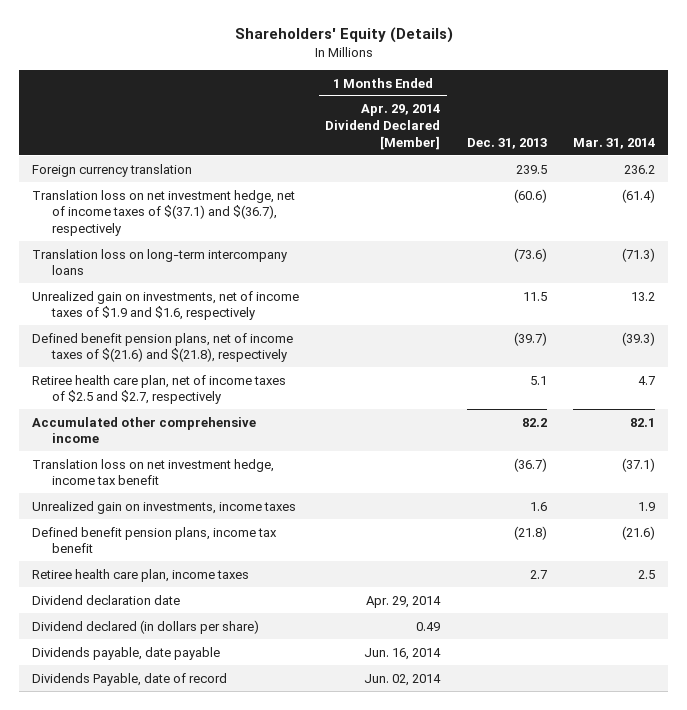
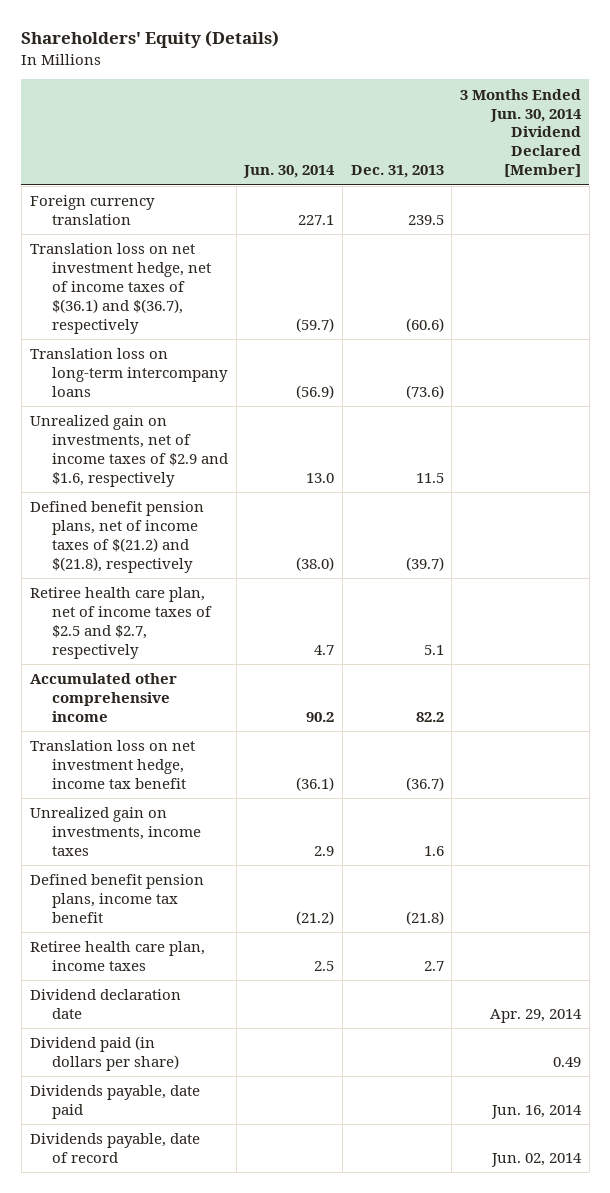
- | 1 Months Ended Apr. 29, 2014 Dividend Declared [Member] | Dec. 31, 2013 | Mar. 31, 2014
+ | Jun. 30, 2014 | Dec. 31, 2013 | 3 Months Ended Jun. 30, 2014 Dividend Declared [Member]
- Translation loss on net investment hedge, net of income taxes of $(37.1) and $(36.7), respectively | | (60.6) | (61.4)
+ Translation loss on net investment hedge, net of income taxes of $(36.1) and $(36.7), respectively | (59.7) | (60.6) |
- Unrealized gain on investments, net of income taxes of $1.9 and $1.6, respectively | | 11.5 | 13.2
- Defined benefit pension plans, net of income taxes of $(21.6) and $(21.8), respectively | | (39.7) | (39.3)
+ Unrealized gain on investments, net of income taxes of $2.9 and $1.6, respectively | 13.0 | 11.5 |
+ Defined benefit pension plans, net of income taxes of $(21.2) and $(21.8), respectively | (38.0) | (39.7) |
- Dividend declared (in dollars per share) | 0.49 | |
- Dividends payable, date payable | Jun. 16, 2014 | |
- Dividends Payable, date of record | Jun. 02, 2014 | |
+ Dividend paid (in dollars per share) | | | 0.49
+ Dividends payable, date paid | | | Jun. 16, 2014
+ Dividends payable, date of record | | | Jun. 02, 2014

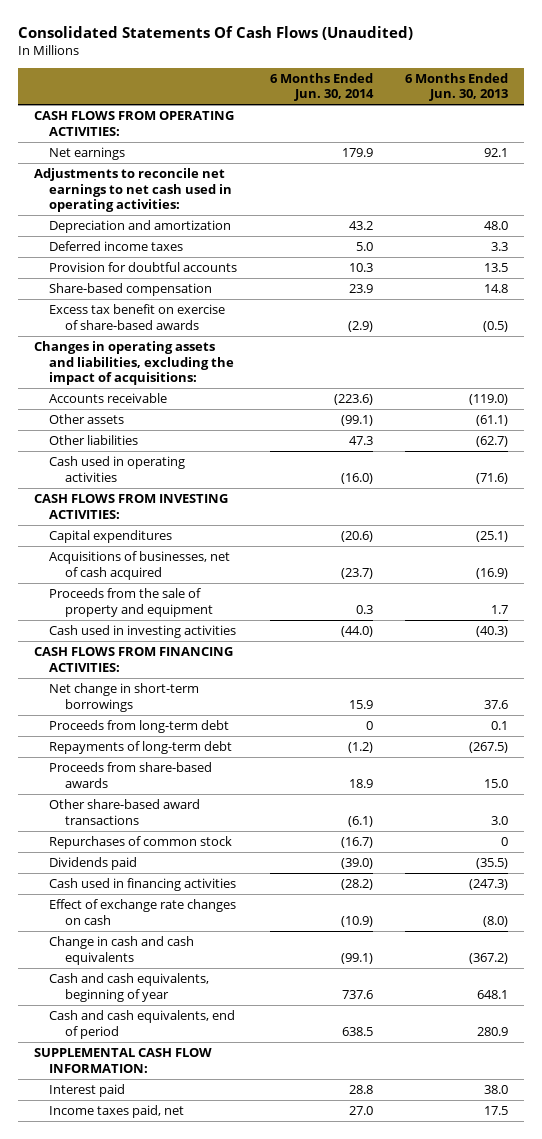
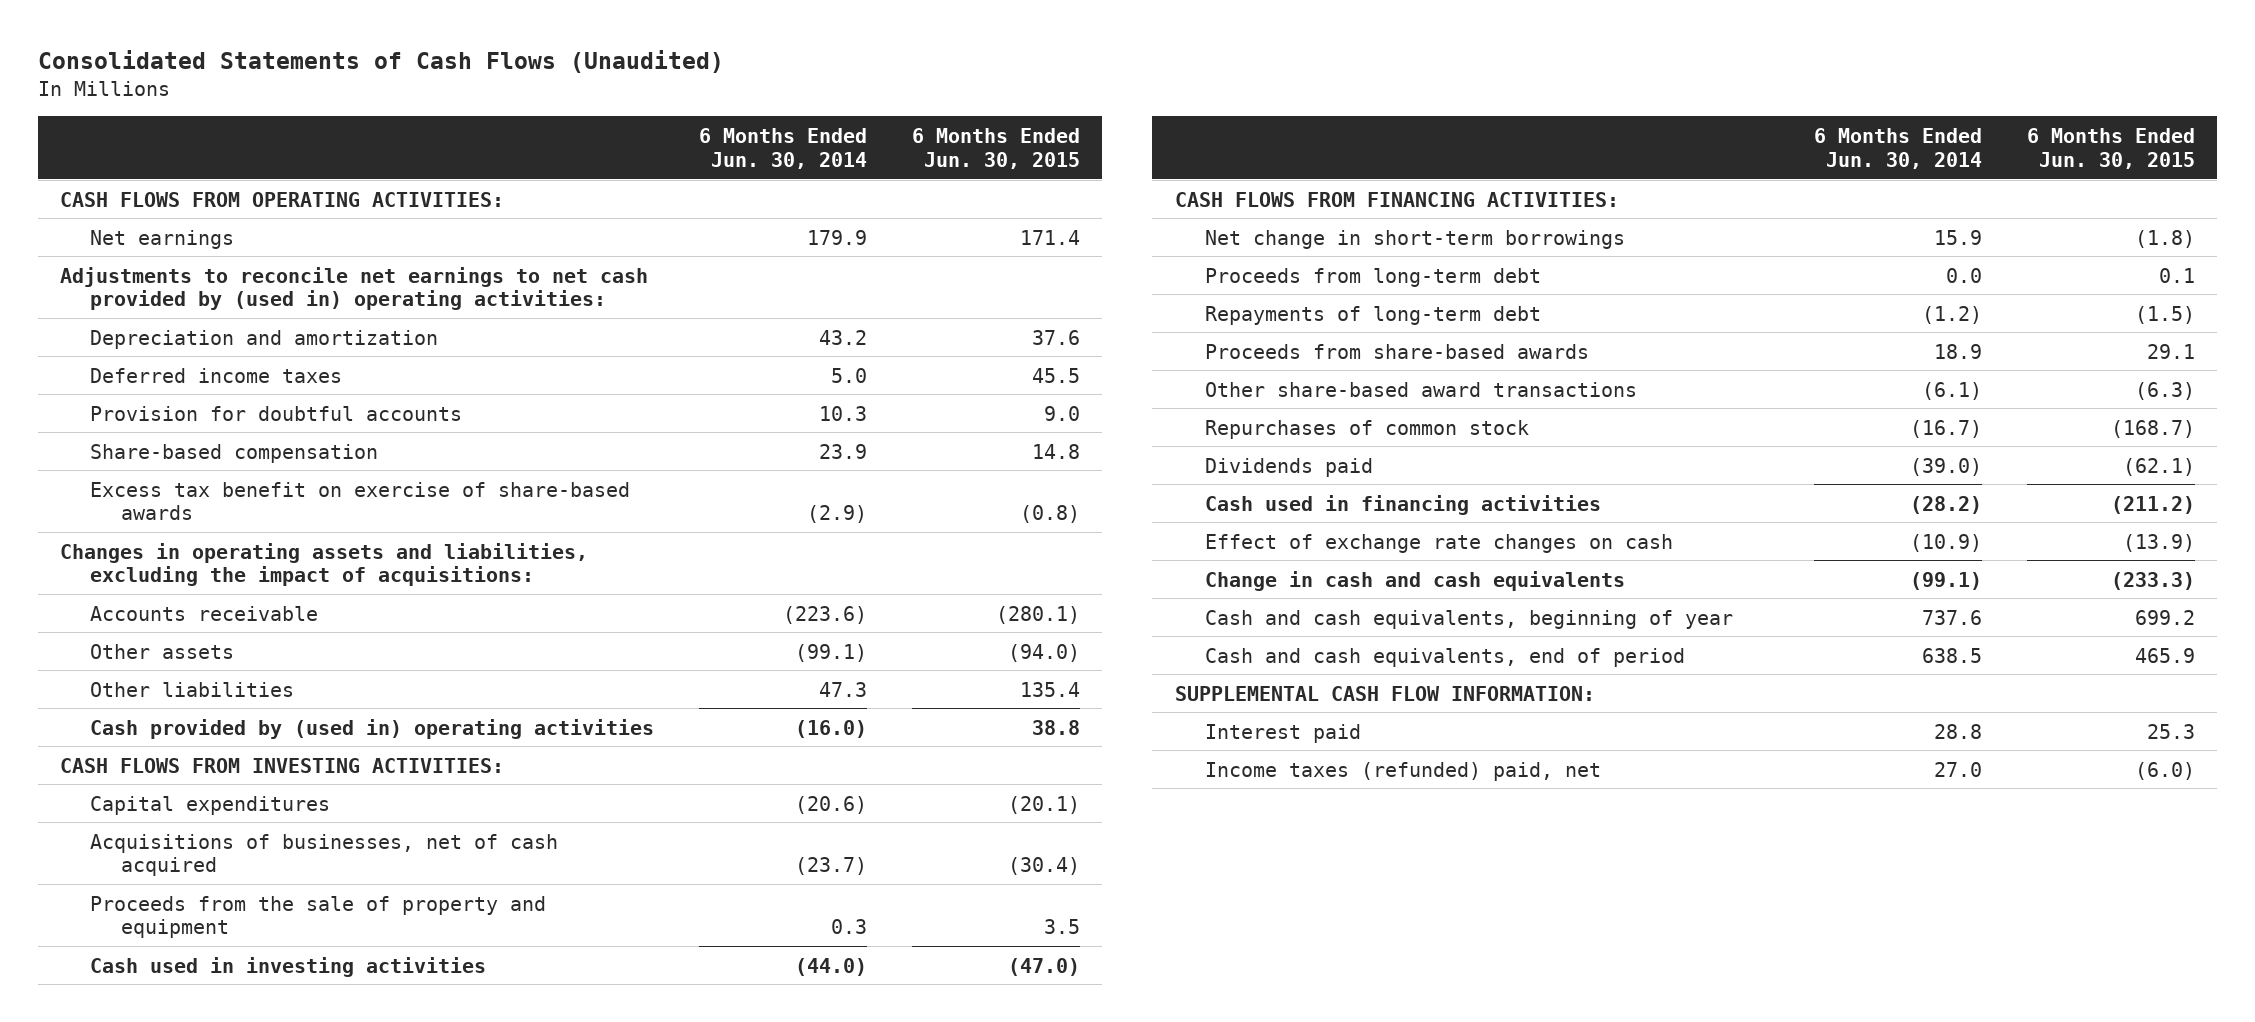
- Consolidated Statements Of Cash Flows (Unaudited)
+ Consolidated Statements of Cash Flows (Unaudited)
- | 6 Months Ended Jun. 30, 2014 | 6 Months Ended Jun. 30, 2013
+ | 6 Months Ended Jun. 30, 2014 | 6 Months Ended Jun. 30, 2015
- Adjustments to reconcile net earnings to net cash used in operating activities:
+ Adjustments to reconcile net earnings to net cash provided by (used in) operating activities:
- Cash used in operating activities | (16.0) | (71.6)
+ Cash provided by (used in) operating activities | (16.0) | 38.8
- Proceeds from long-term debt | 0 | 0.1
+ Proceeds from long-term debt | 0.0 | 0.1
- Income taxes paid, net | 27.0 | 17.5
+ Income taxes (refunded) paid, net | 27.0 | (6.0)

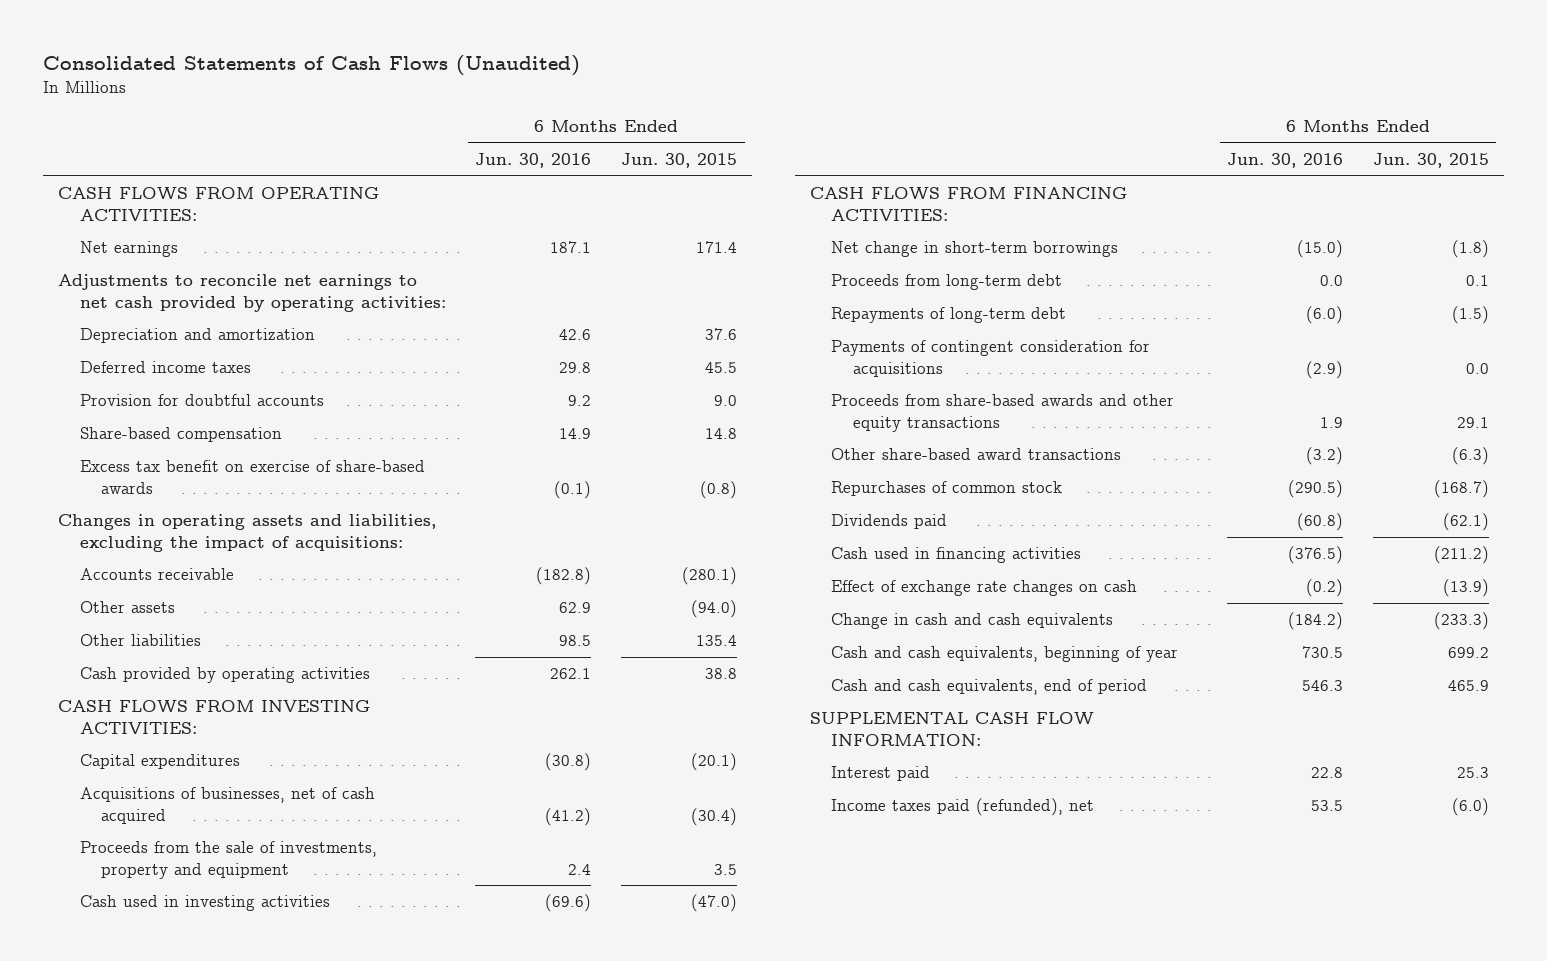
- | 6 Months Ended Jun. 30, 2014 | 6 Months Ended Jun. 30, 2015
+ | 6 Months Ended Jun. 30, 2016 | 6 Months Ended Jun. 30, 2015
- Adjustments to reconcile net earnings to net cash provided by (used in) operating activities:
+ Adjustments to reconcile net earnings to net cash provided by operating activities:
- Cash provided by (used in) operating activities | (16.0) | 38.8
+ Cash provided by operating activities | 262.1 | 38.8
- Proceeds from the sale of property and equipment | 0.3 | 3.5
+ Proceeds from the sale of investments, property and equipment | 2.4 | 3.5
- Proceeds from share-based awards | 18.9 | 29.1
+ Payments of contingent consideration for acquisitions | (2.9) | 0.0
+ Proceeds from share-based awards and other equity transactions | 1.9 | 29.1
- Income taxes (refunded) paid, net | 27.0 | (6.0)
+ Income taxes paid (refunded), net | 53.5 | (6.0)

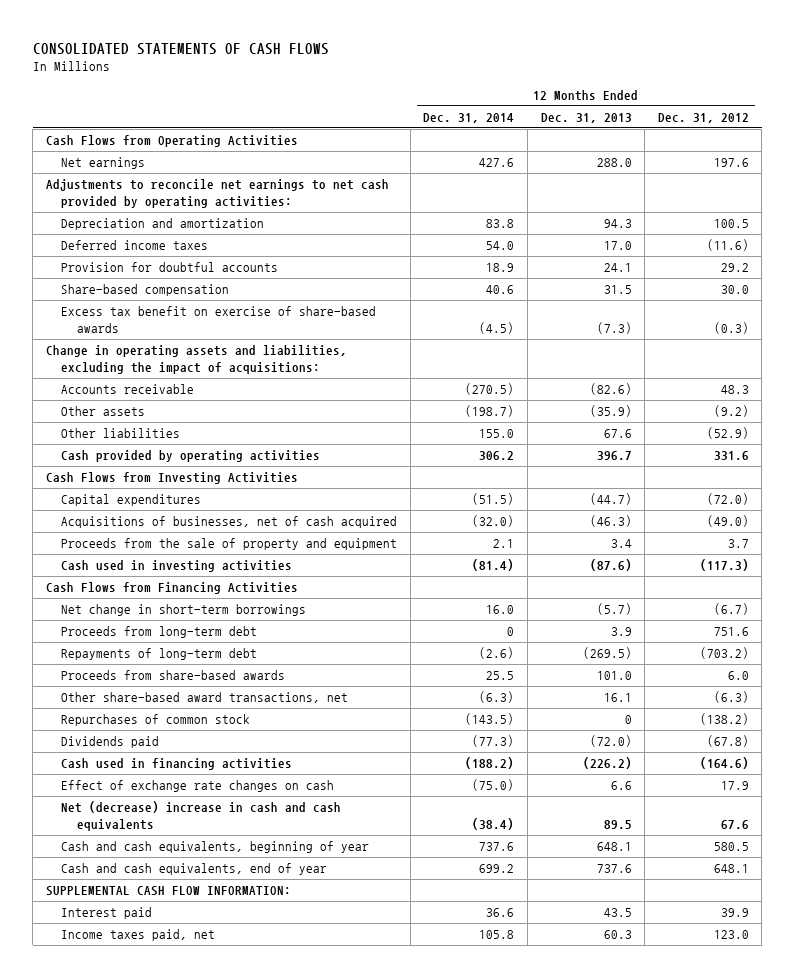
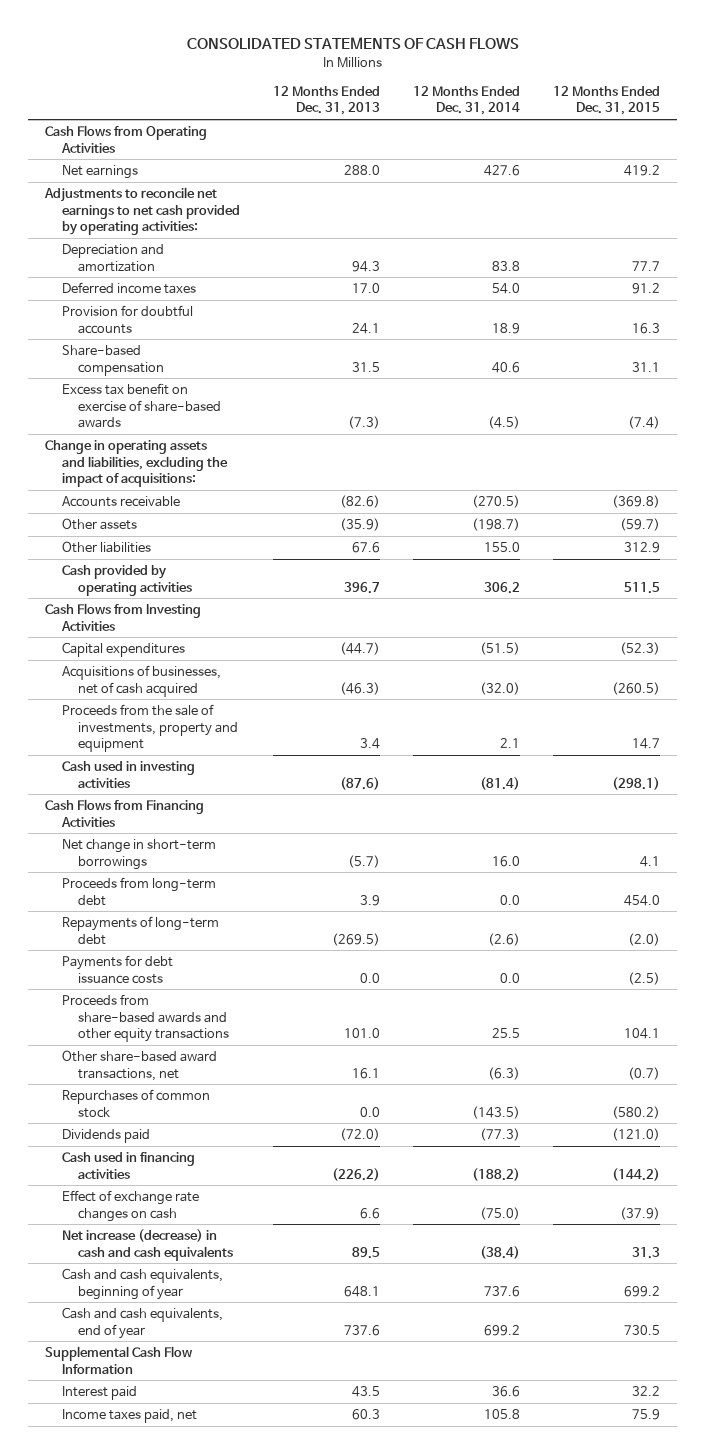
- | 12 Months Ended Dec. 31, 2014 | 12 Months Ended Dec. 31, 2013 | 12 Months Ended Dec. 31, 2012
+ | 12 Months Ended Dec. 31, 2013 | 12 Months Ended Dec. 31, 2014 | 12 Months Ended Dec. 31, 2015
- Proceeds from the sale of property and equipment | 2.1 | 3.4 | 3.7
+ Proceeds from the sale of investments, property and equipment | 3.4 | 2.1 | 14.7
- Proceeds from long-term debt | 0 | 3.9 | 751.6
+ Proceeds from long-term debt | 3.9 | 0.0 | 454.0
- Proceeds from share-based awards | 25.5 | 101.0 | 6.0
+ Payments for debt issuance costs | 0.0 | 0.0 | (2.5)
+ Proceeds from share-based awards and other equity transactions | 101.0 | 25.5 | 104.1
- Repurchases of common stock | (143.5) | 0 | (138.2)
+ Repurchases of common stock | 0.0 | (143.5) | (580.2)
- Net (decrease) increase in cash and cash equivalents | (38.4) | 89.5 | 67.6
+ Net increase (decrease) in cash and cash equivalents | 89.5 | (38.4) | 31.3
- SUPPLEMENTAL CASH FLOW INFORMATION:
+ Supplemental Cash Flow Information

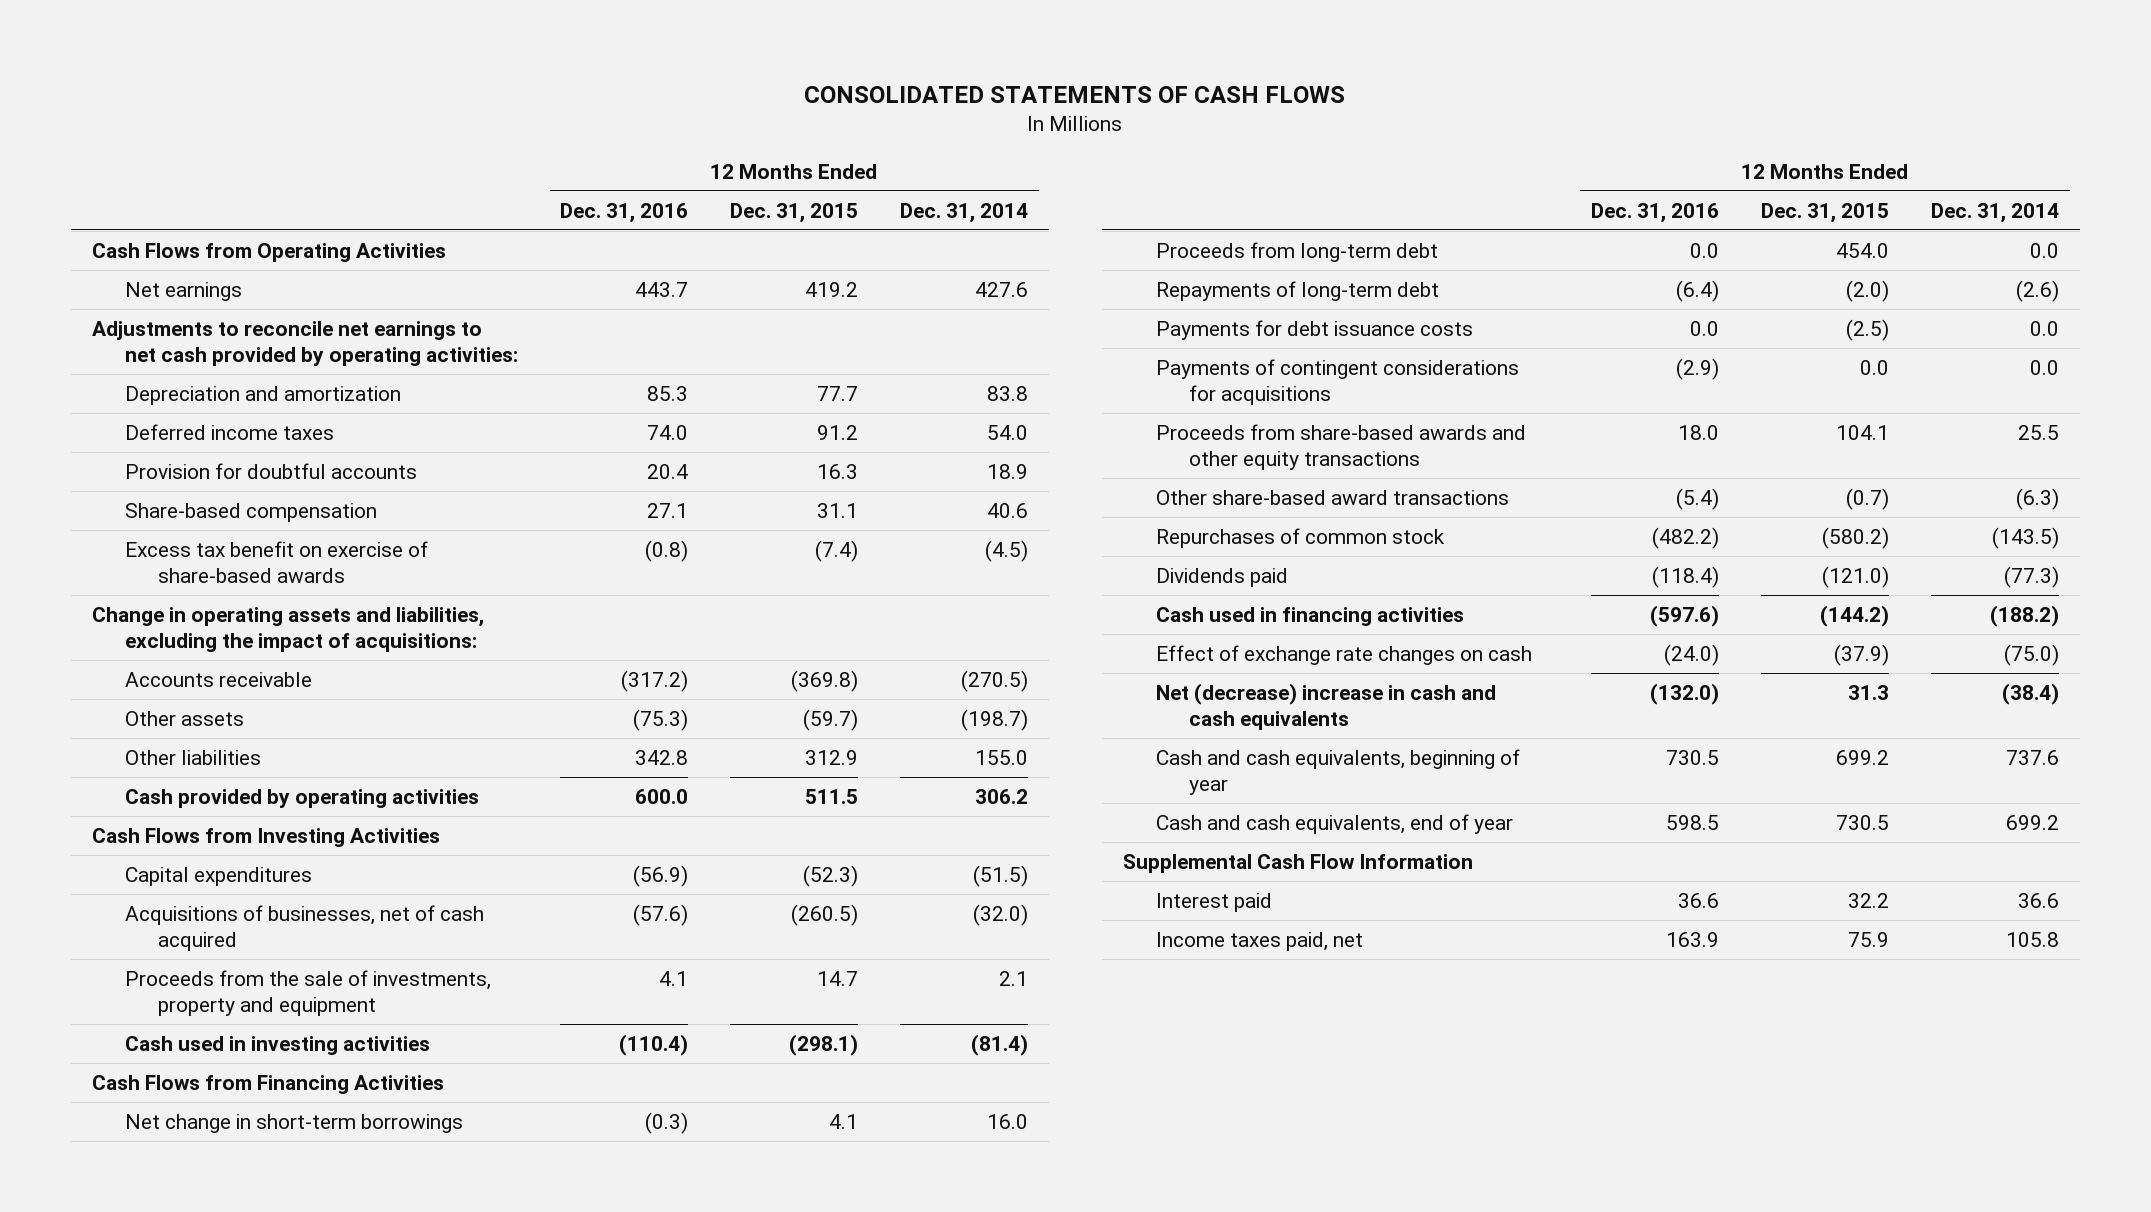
- | 12 Months Ended Dec. 31, 2013 | 12 Months Ended Dec. 31, 2014 | 12 Months Ended Dec. 31, 2015
+ | 12 Months Ended Dec. 31, 2016 | 12 Months Ended Dec. 31, 2015 | 12 Months Ended Dec. 31, 2014
+ Payments of contingent considerations for acquisitions | (2.9) | 0.0 | 0.0
- Other share-based award transactions, net | 16.1 | (6.3) | (0.7)
+ Other share-based award transactions | (5.4) | (0.7) | (6.3)
- Net increase (decrease) in cash and cash equivalents | 89.5 | (38.4) | 31.3
+ Net (decrease) increase in cash and cash equivalents | (132.0) | 31.3 | (38.4)

